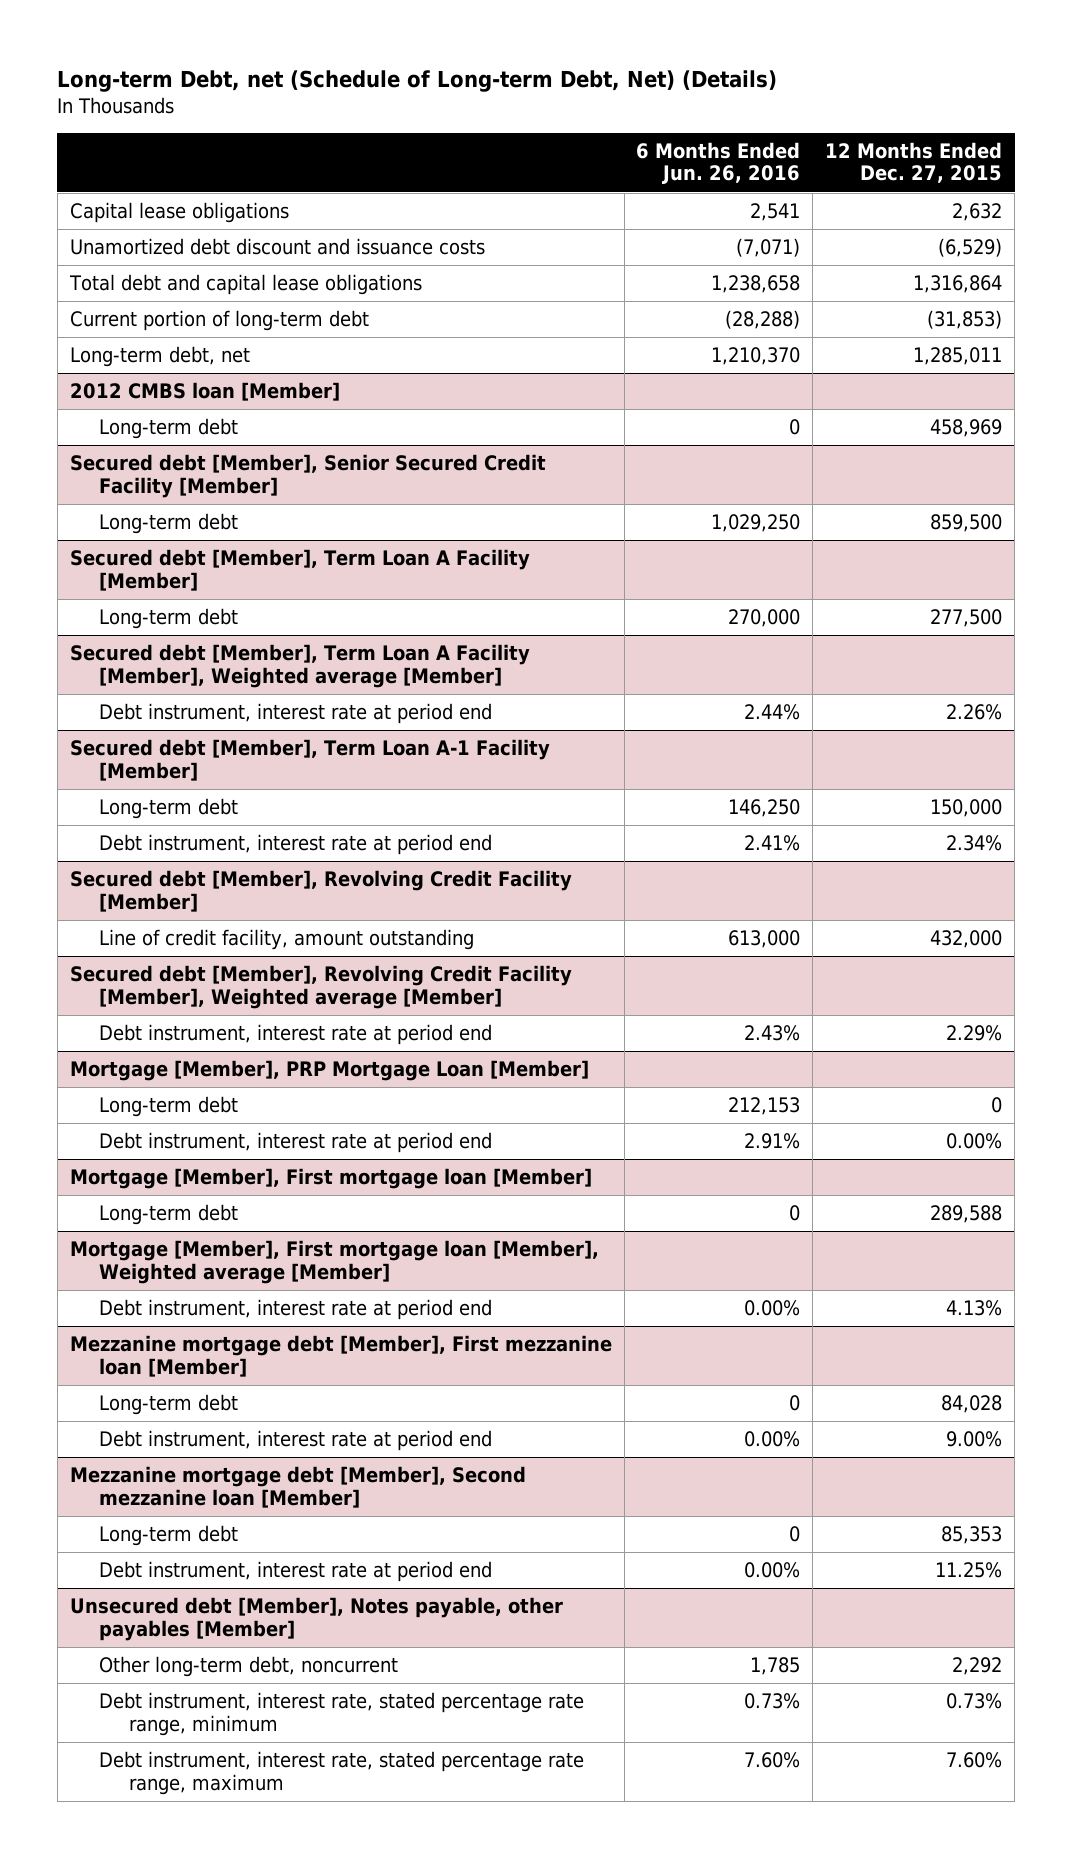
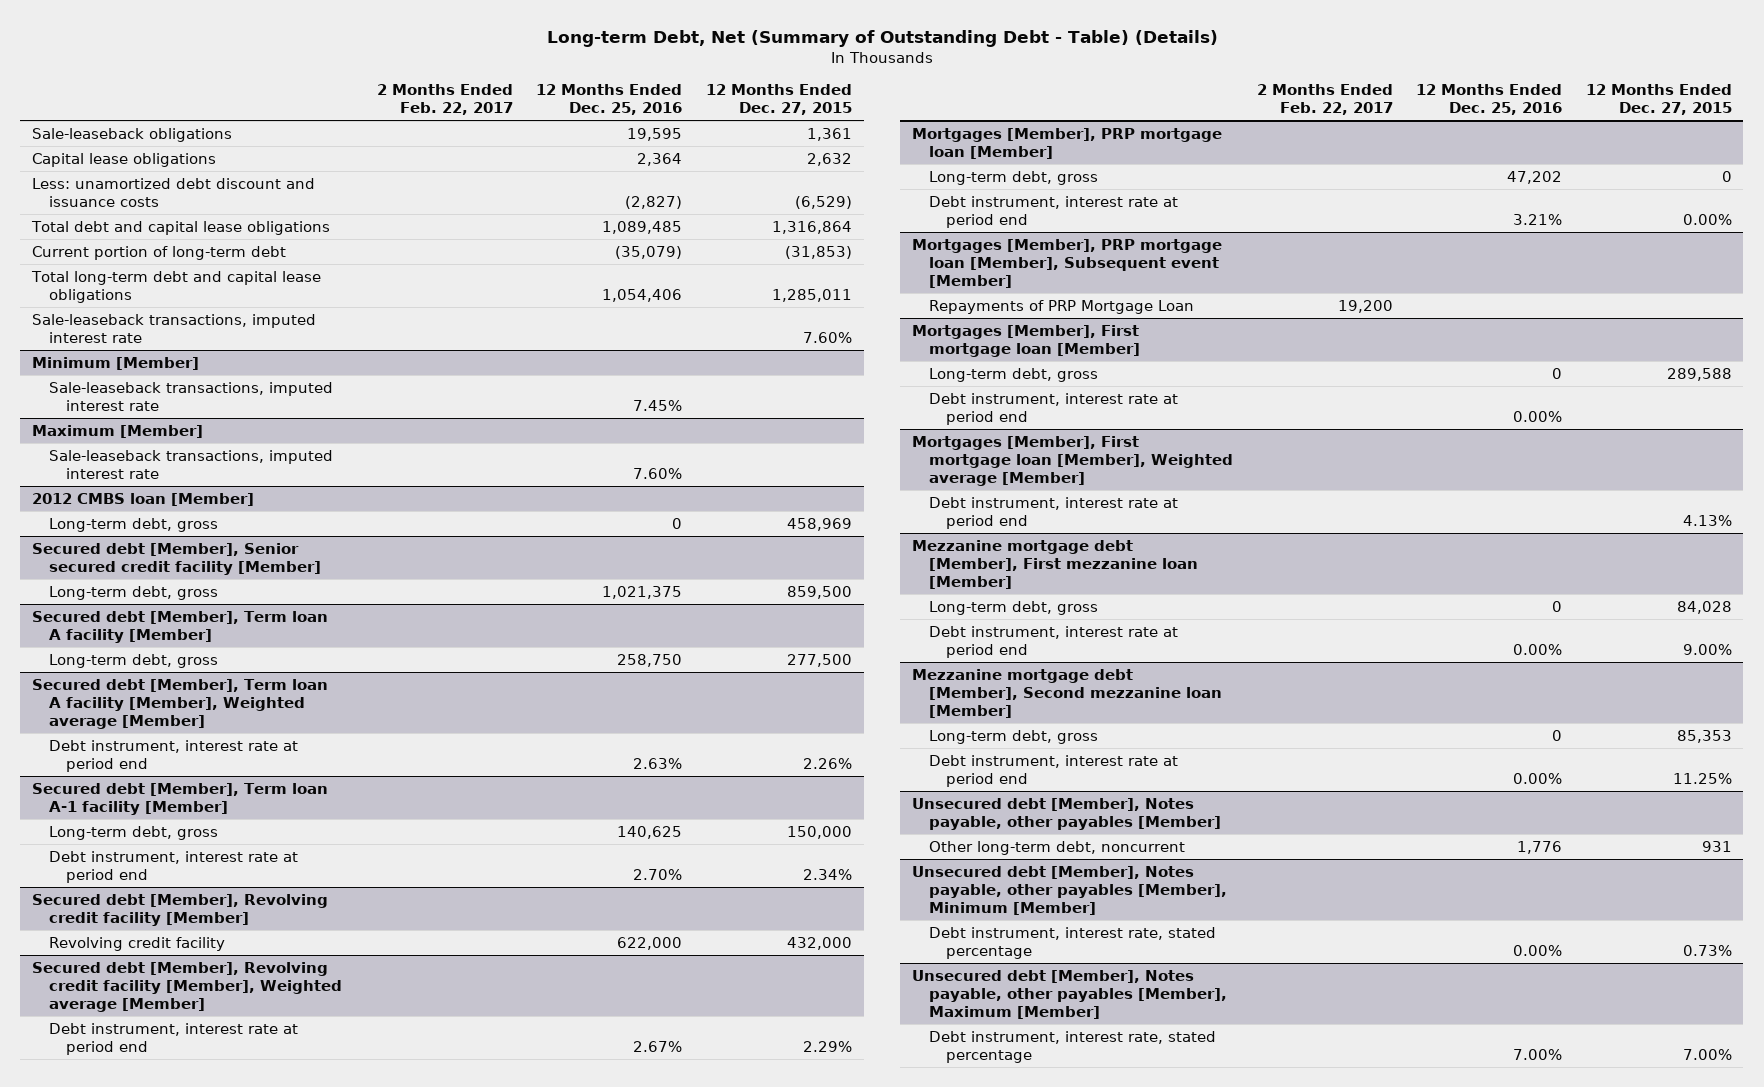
- Long-term Debt, net (Schedule of Long-term Debt, Net) (Details)
+ Long-term Debt, Net (Summary of Outstanding Debt - Table) (Details)
- | 6 Months Ended Jun. 26, 2016 | 12 Months Ended Dec. 27, 2015
+ | 2 Months Ended Feb. 22, 2017 | 12 Months Ended Dec. 25, 2016 | 12 Months Ended Dec. 27, 2015
+ Sale-leaseback obligations | | 19,595 | 1,361
- Unamortized debt discount and issuance costs | (7,071) | (6,529)
+ Less: unamortized debt discount and issuance costs | | (2,827) | (6,529)
- Long-term debt, net | 1,210,370 | 1,285,011
+ Total long-term debt and capital lease obligations | | 1,054,406 | 1,285,011
+ Sale-leaseback transactions, imputed interest rate | | | 7.60%
+ Minimum [Member]
+ Sale-leaseback transactions, imputed interest rate | | 7.45% |
+ Maximum [Member]
+ Sale-leaseback transactions, imputed interest rate | | 7.60% |
@ 2012 CMBS loan [Member]
- Long-term debt | 0 | 458,969
- Secured debt [Member], Senior Secured Credit Facility [Member]
- Long-term debt | 1,029,250 | 859,500
- Secured debt [Member], Term Loan A Facility [Member]
- Long-term debt | 270,000 | 277,500
- Secured debt [Member], Term Loan A Facility [Member], Weighted average [Member]
@ 2012 CMBS loan [Member]
+ Long-term debt, gross | | 0 | 458,969
+ Secured debt [Member], Senior secured credit facility [Member]
+ Long-term debt, gross | | 1,021,375 | 859,500
+ Secured debt [Member], Term loan A facility [Member]
+ Long-term debt, gross | | 258,750 | 277,500
+ Secured debt [Member], Term loan A facility [Member], Weighted average [Member]
- Secured debt [Member], Term Loan A-1 Facility [Member]
- Long-term debt | 146,250 | 150,000
+ Secured debt [Member], Term loan A-1 facility [Member]
+ Long-term debt, gross | | 140,625 | 150,000
- Secured debt [Member], Revolving Credit Facility [Member]
- Line of credit facility, amount outstanding | 613,000 | 432,000
- Secured debt [Member], Revolving Credit Facility [Member], Weighted average [Member]
+ Secured debt [Member], Revolving credit facility [Member]
+ Revolving credit facility | | 622,000 | 432,000
+ Secured debt [Member], Revolving credit facility [Member], Weighted average [Member]
- Mortgage [Member], PRP Mortgage Loan [Member]
- Long-term debt | 212,153 | 0
+ Mortgages [Member], PRP mortgage loan [Member]
+ Long-term debt, gross | | 47,202 | 0
- Mortgage [Member], First mortgage loan [Member]
- Long-term debt | 0 | 289,588
- Mortgage [Member], First mortgage loan [Member], Weighted average [Member]
+ Mortgages [Member], PRP mortgage loan [Member], Subsequent event [Member]
+ Repayments of PRP Mortgage Loan | 19,200 | |
+ Mortgages [Member], First mortgage loan [Member]
+ Long-term debt, gross | | 0 | 289,588
+ Debt instrument, interest rate at period end | | 0.00% |
+ Mortgages [Member], First mortgage loan [Member], Weighted average [Member]
@ Mezzanine mortgage debt [Member], First mezzanine loan [Member]
- Long-term debt | 0 | 84,028
+ Long-term debt, gross | | 0 | 84,028
@ Mezzanine mortgage debt [Member], Second mezzanine loan [Member]
- Long-term debt | 0 | 85,353
+ Long-term debt, gross | | 0 | 85,353
@ Unsecured debt [Member], Notes payable, other payables [Member]
- Other long-term debt, noncurrent | 1,785 | 2,292
- Debt instrument, interest rate, stated percentage rate range, minimum | 0.73% | 0.73%
- Debt instrument, interest rate, stated percentage rate range, maximum | 7.60% | 7.60%
+ Other long-term debt, noncurrent | | 1,776 | 931
+ Unsecured debt [Member], Notes payable, other payables [Member], Minimum [Member]
+ Debt instrument, interest rate, stated percentage | | 0.00% | 0.73%
+ Unsecured debt [Member], Notes payable, other payables [Member], Maximum [Member]
+ Debt instrument, interest rate, stated percentage | | 7.00% | 7.00%

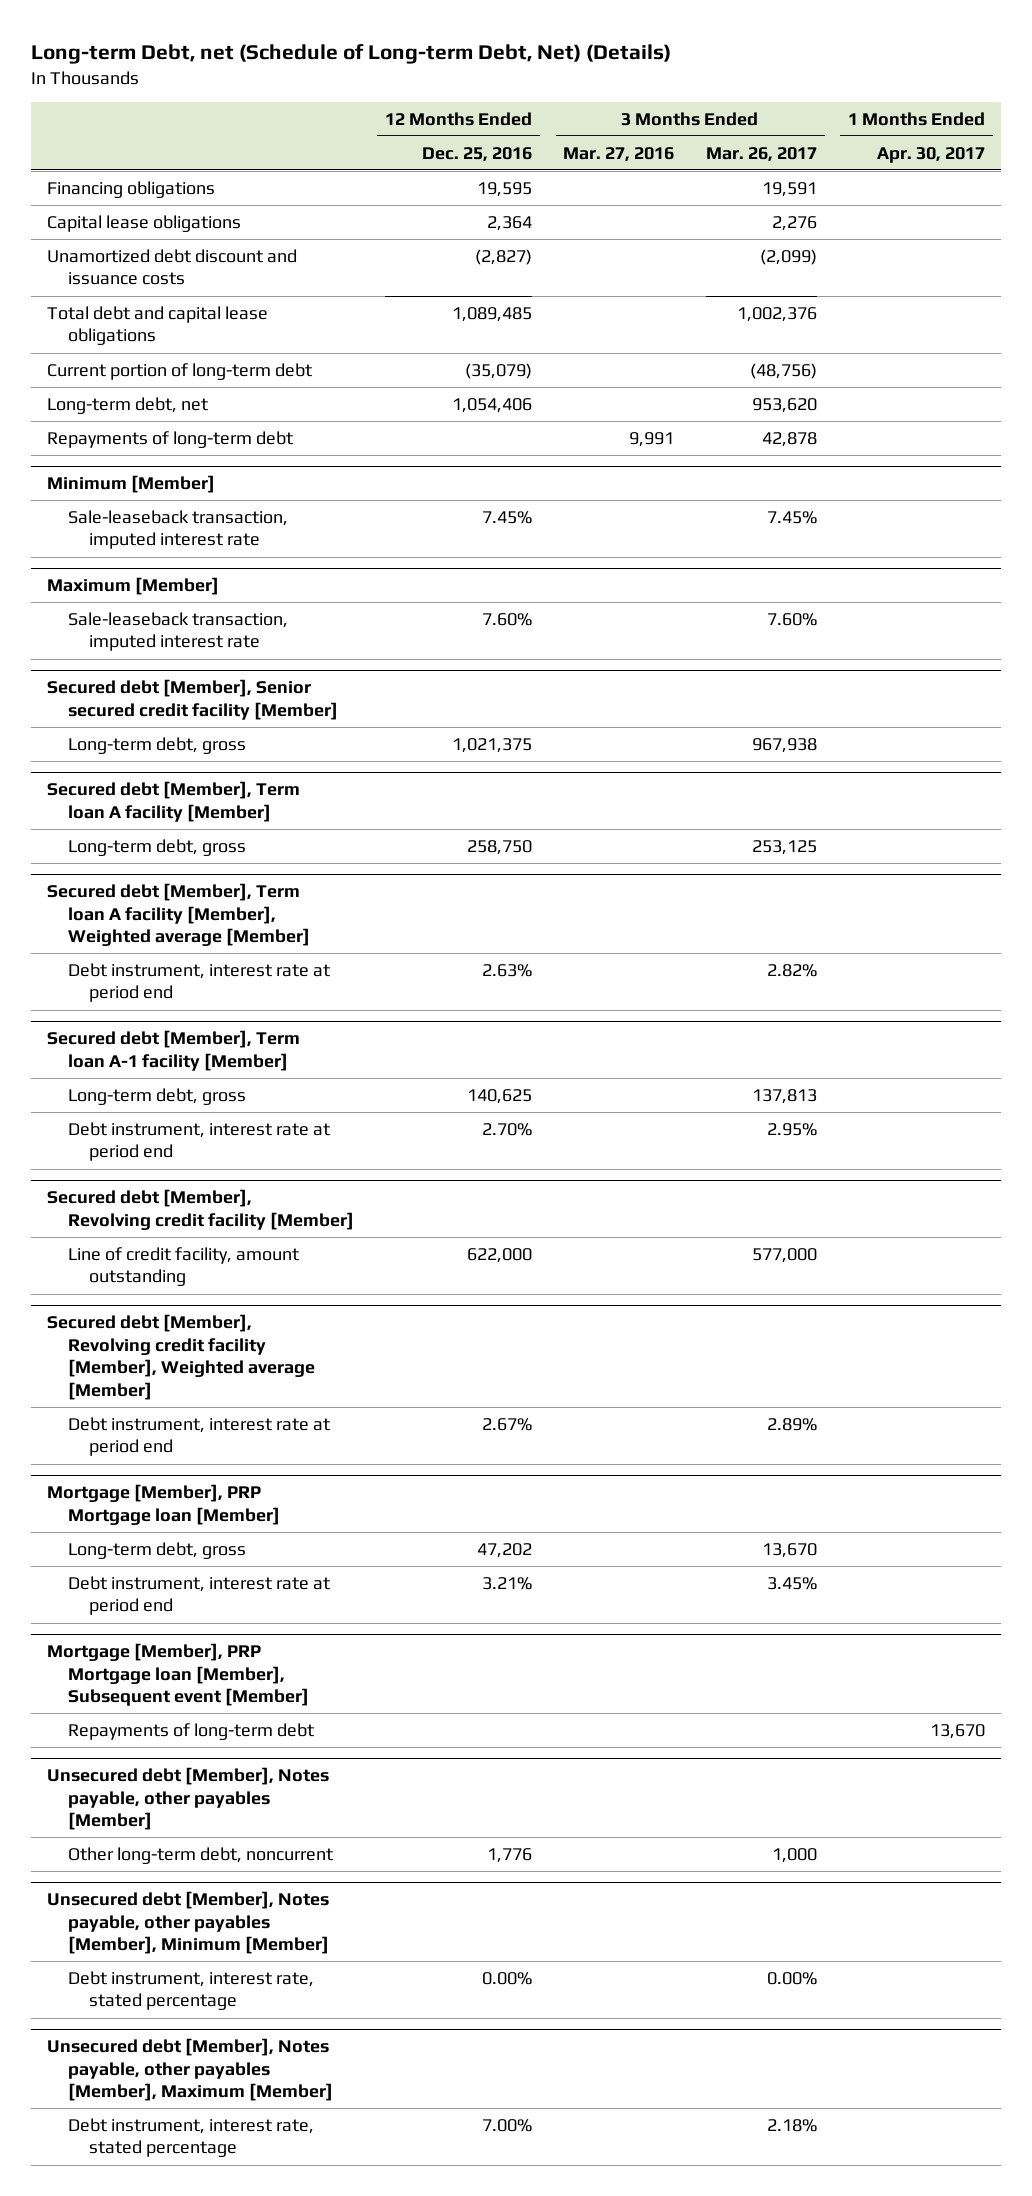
- Long-term Debt, Net (Summary of Outstanding Debt - Table) (Details)
+ Long-term Debt, net (Schedule of Long-term Debt, Net) (Details)
- | 2 Months Ended Feb. 22, 2017 | 12 Months Ended Dec. 25, 2016 | 12 Months Ended Dec. 27, 2015
+ | 12 Months Ended Dec. 25, 2016 | 3 Months Ended Mar. 27, 2016 | 3 Months Ended Mar. 26, 2017 | 1 Months Ended Apr. 30, 2017
- Sale-leaseback obligations | | 19,595 | 1,361
+ Financing obligations | 19,595 | | 19,591 |
- Less: unamortized debt discount and issuance costs | | (2,827) | (6,529)
+ Unamortized debt discount and issuance costs | (2,827) | | (2,099) |
- Total long-term debt and capital lease obligations | | 1,054,406 | 1,285,011
- Sale-leaseback transactions, imputed interest rate | | | 7.60%
+ Long-term debt, net | 1,054,406 | | 953,620 |
+ Repayments of long-term debt | | 9,991 | 42,878 |
@ Minimum [Member]
- Sale-leaseback transactions, imputed interest rate | | 7.45% |
+ Sale-leaseback transaction, imputed interest rate | 7.45% | | 7.45% |
@ Maximum [Member]
- Sale-leaseback transactions, imputed interest rate | | 7.60% |
- 2012 CMBS loan [Member]
- Long-term debt, gross | | 0 | 458,969
@ Maximum [Member]
+ Sale-leaseback transaction, imputed interest rate | 7.60% | | 7.60% |
@ Secured debt [Member], Revolving credit facility [Member]
- Revolving credit facility | | 622,000 | 432,000
+ Line of credit facility, amount outstanding | 622,000 | | 577,000 |
- Mortgages [Member], PRP mortgage loan [Member]
+ Mortgage [Member], PRP Mortgage loan [Member]
- Mortgages [Member], PRP mortgage loan [Member], Subsequent event [Member]
- Repayments of PRP Mortgage Loan | 19,200 | |
- Mortgages [Member], First mortgage loan [Member]
- Long-term debt, gross | | 0 | 289,588
- Debt instrument, interest rate at period end | | 0.00% |
- Mortgages [Member], First mortgage loan [Member], Weighted average [Member]
- Debt instrument, interest rate at period end | | | 4.13%
- Mezzanine mortgage debt [Member], First mezzanine loan [Member]
- Long-term debt, gross | | 0 | 84,028
- Debt instrument, interest rate at period end | | 0.00% | 9.00%
- Mezzanine mortgage debt [Member], Second mezzanine loan [Member]
- Long-term debt, gross | | 0 | 85,353
- Debt instrument, interest rate at period end | | 0.00% | 11.25%
+ Mortgage [Member], PRP Mortgage loan [Member], Subsequent event [Member]
+ Repayments of long-term debt | | | | 13,670

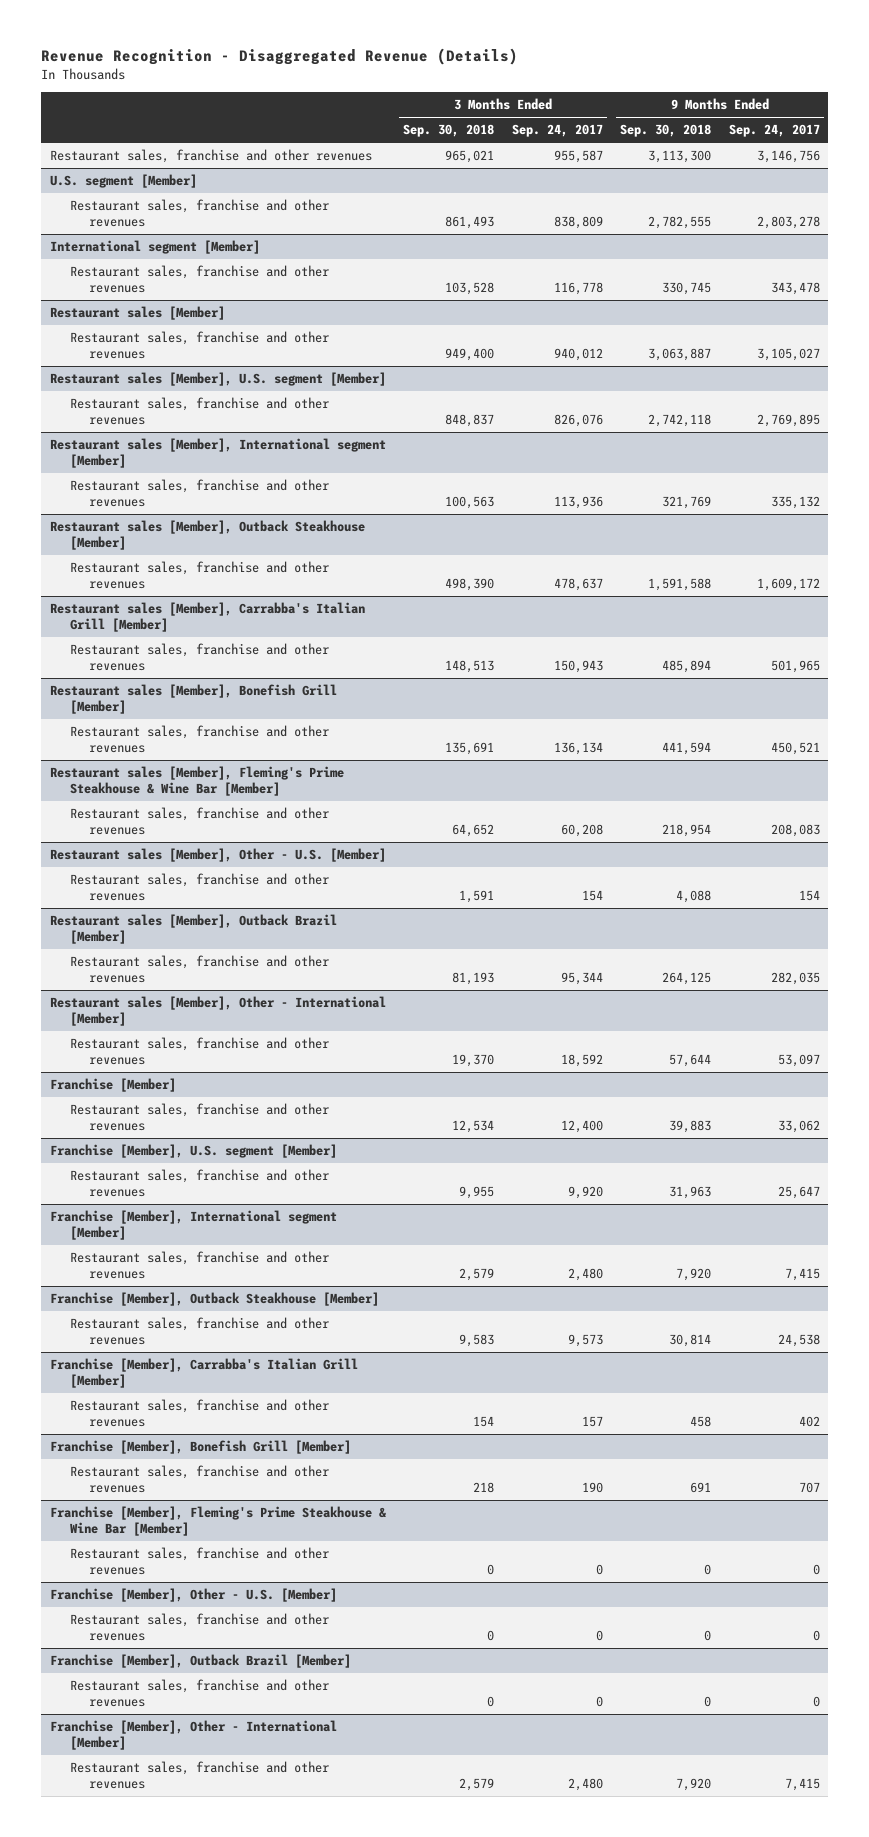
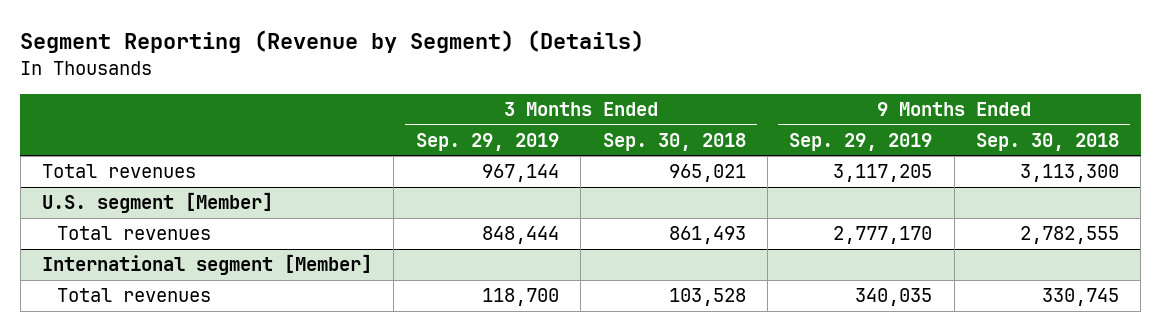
- Revenue Recognition - Disaggregated Revenue (Details)
+ Segment Reporting (Revenue by Segment) (Details)
- | 3 Months Ended Sep. 30, 2018 | 3 Months Ended Sep. 24, 2017 | 9 Months Ended Sep. 30, 2018 | 9 Months Ended Sep. 24, 2017
+ | 3 Months Ended Sep. 29, 2019 | 3 Months Ended Sep. 30, 2018 | 9 Months Ended Sep. 29, 2019 | 9 Months Ended Sep. 30, 2018
- Restaurant sales, franchise and other revenues | 965,021 | 955,587 | 3,113,300 | 3,146,756
+ Total revenues | 967,144 | 965,021 | 3,117,205 | 3,113,300
@ U.S. segment [Member]
- Restaurant sales, franchise and other revenues | 861,493 | 838,809 | 2,782,555 | 2,803,278
+ Total revenues | 848,444 | 861,493 | 2,777,170 | 2,782,555
@ International segment [Member]
- Restaurant sales, franchise and other revenues | 103,528 | 116,778 | 330,745 | 343,478
- Restaurant sales [Member]
- Restaurant sales, franchise and other revenues | 949,400 | 940,012 | 3,063,887 | 3,105,027
- Restaurant sales [Member], U.S. segment [Member]
- Restaurant sales, franchise and other revenues | 848,837 | 826,076 | 2,742,118 | 2,769,895
- Restaurant sales [Member], International segment [Member]
- Restaurant sales, franchise and other revenues | 100,563 | 113,936 | 321,769 | 335,132
- Restaurant sales [Member], Outback Steakhouse [Member]
- Restaurant sales, franchise and other revenues | 498,390 | 478,637 | 1,591,588 | 1,609,172
- Restaurant sales [Member], Carrabba's Italian Grill [Member]
- Restaurant sales, franchise and other revenues | 148,513 | 150,943 | 485,894 | 501,965
- Restaurant sales [Member], Bonefish Grill [Member]
- Restaurant sales, franchise and other revenues | 135,691 | 136,134 | 441,594 | 450,521
- Restaurant sales [Member], Fleming's Prime Steakhouse & Wine Bar [Member]
- Restaurant sales, franchise and other revenues | 64,652 | 60,208 | 218,954 | 208,083
- Restaurant sales [Member], Other - U.S. [Member]
- Restaurant sales, franchise and other revenues | 1,591 | 154 | 4,088 | 154
- Restaurant sales [Member], Outback Brazil [Member]
- Restaurant sales, franchise and other revenues | 81,193 | 95,344 | 264,125 | 282,035
- Restaurant sales [Member], Other - International [Member]
- Restaurant sales, franchise and other revenues | 19,370 | 18,592 | 57,644 | 53,097
- Franchise [Member]
- Restaurant sales, franchise and other revenues | 12,534 | 12,400 | 39,883 | 33,062
- Franchise [Member], U.S. segment [Member]
- Restaurant sales, franchise and other revenues | 9,955 | 9,920 | 31,963 | 25,647
- Franchise [Member], International segment [Member]
- Restaurant sales, franchise and other revenues | 2,579 | 2,480 | 7,920 | 7,415
- Franchise [Member], Outback Steakhouse [Member]
- Restaurant sales, franchise and other revenues | 9,583 | 9,573 | 30,814 | 24,538
- Franchise [Member], Carrabba's Italian Grill [Member]
- Restaurant sales, franchise and other revenues | 154 | 157 | 458 | 402
- Franchise [Member], Bonefish Grill [Member]
- Restaurant sales, franchise and other revenues | 218 | 190 | 691 | 707
- Franchise [Member], Fleming's Prime Steakhouse & Wine Bar [Member]
- Restaurant sales, franchise and other revenues | 0 | 0 | 0 | 0
- Franchise [Member], Other - U.S. [Member]
- Restaurant sales, franchise and other revenues | 0 | 0 | 0 | 0
- Franchise [Member], Outback Brazil [Member]
- Restaurant sales, franchise and other revenues | 0 | 0 | 0 | 0
- Franchise [Member], Other - International [Member]
- Restaurant sales, franchise and other revenues | 2,579 | 2,480 | 7,920 | 7,415
@ International segment [Member]
+ Total revenues | 118,700 | 103,528 | 340,035 | 330,745

